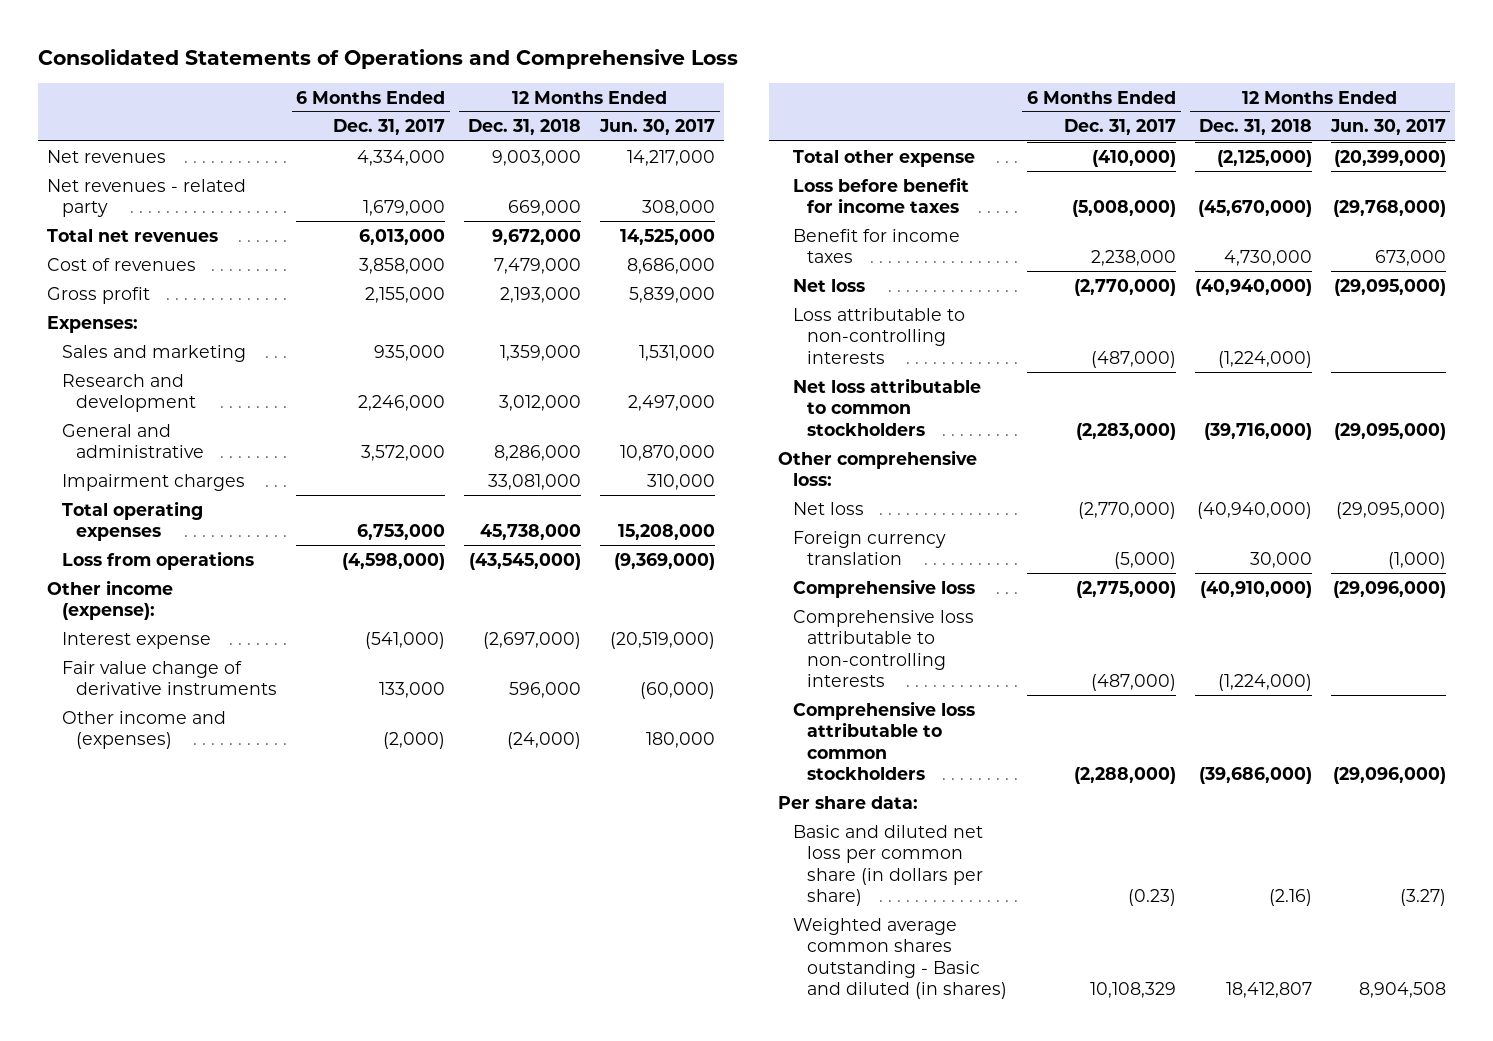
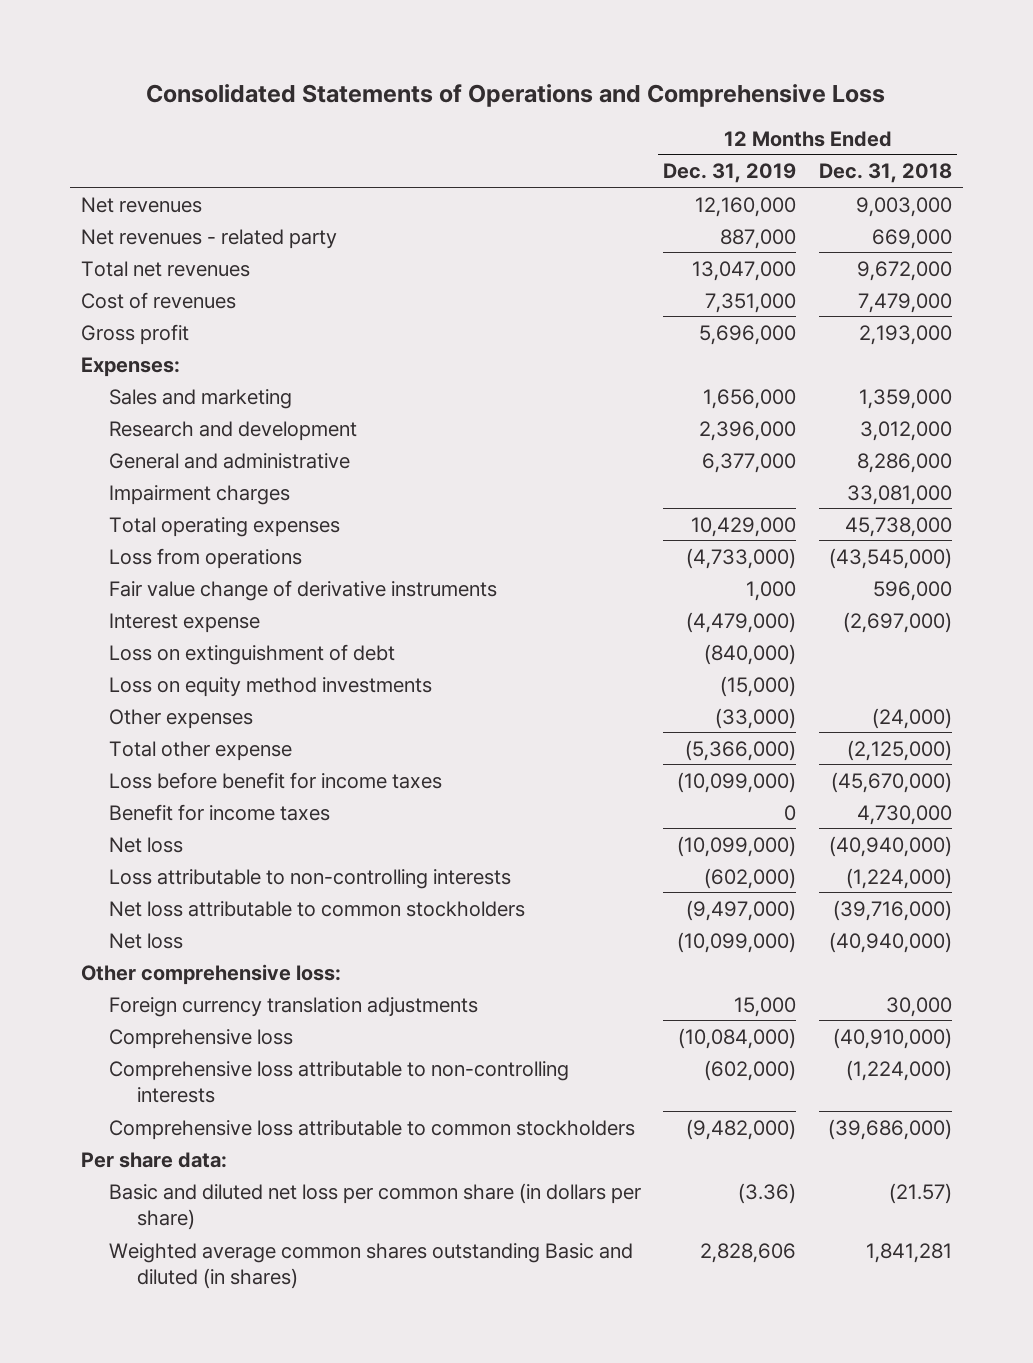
- | 6 Months Ended Dec. 31, 2017 | 12 Months Ended Dec. 31, 2018 | 12 Months Ended Jun. 30, 2017
+ | 12 Months Ended Dec. 31, 2019 | 12 Months Ended Dec. 31, 2018
- Other income (expense):
- Other income and (expenses) | (2,000) | (24,000) | 180,000
moved down: Interest expense | (4,479,000) | (2,697,000)
+ Loss on extinguishment of debt | (840,000) |
+ Loss on equity method investments | (15,000) |
+ Other expenses | (33,000) | (24,000)
- Foreign currency translation | (5,000) | 30,000 | (1,000)
moved down: Other comprehensive loss:
+ Foreign currency translation adjustments | 15,000 | 30,000
- Basic and diluted net loss per common share (in dollars per share) | (0.23) | (2.16) | (3.27)
- Weighted average common shares outstanding - Basic and diluted (in shares) | 10,108,329 | 18,412,807 | 8,904,508
+ Basic and diluted net loss per common share (in dollars per share) | (3.36) | (21.57)
+ Weighted average common shares outstanding Basic and diluted (in shares) | 2,828,606 | 1,841,281

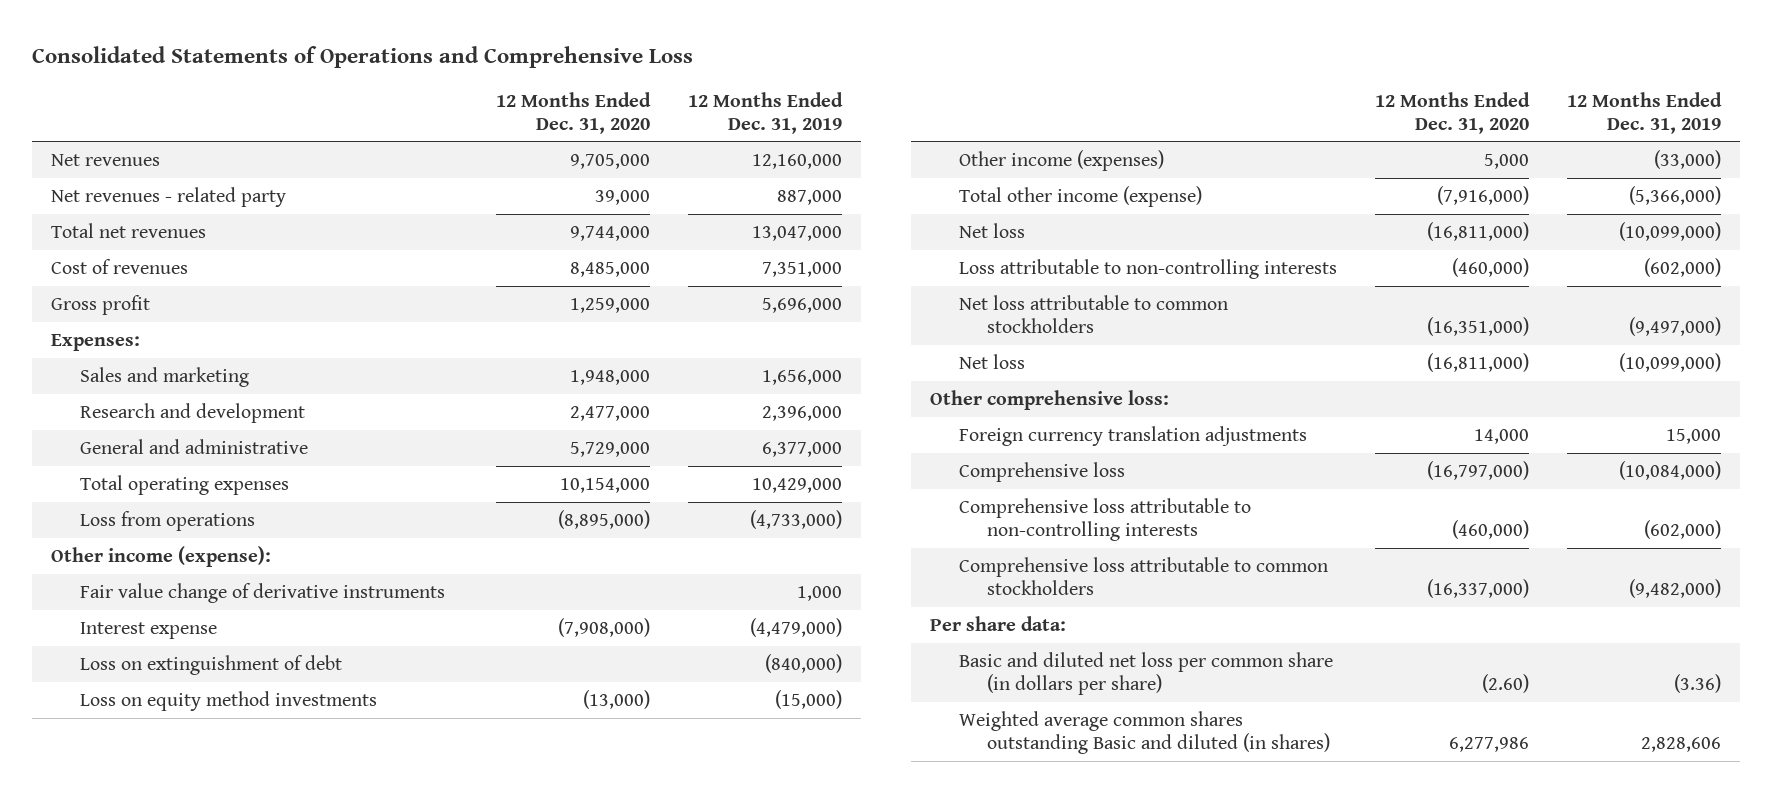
- | 12 Months Ended Dec. 31, 2019 | 12 Months Ended Dec. 31, 2018
+ | 12 Months Ended Dec. 31, 2020 | 12 Months Ended Dec. 31, 2019
- Impairment charges | | 33,081,000
+ Other income (expense):
- Other expenses | (33,000) | (24,000)
- Total other expense | (5,366,000) | (2,125,000)
- Loss before benefit for income taxes | (10,099,000) | (45,670,000)
- Benefit for income taxes | 0 | 4,730,000
+ Other income (expenses) | 5,000 | (33,000)
+ Total other income (expense) | (7,916,000) | (5,366,000)

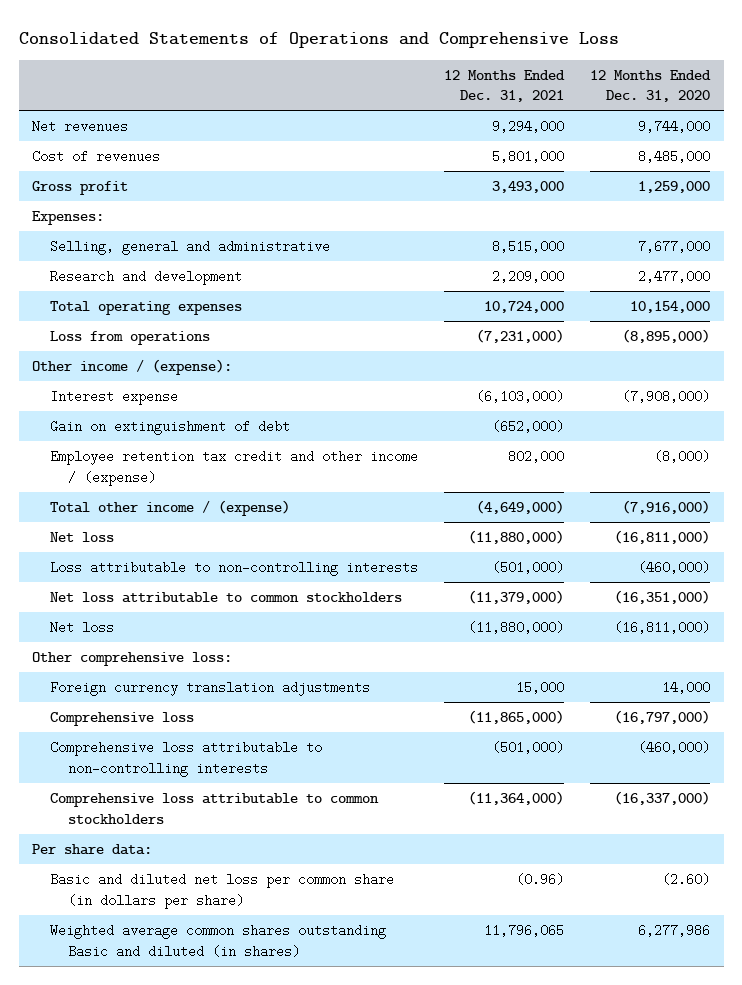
- | 12 Months Ended Dec. 31, 2020 | 12 Months Ended Dec. 31, 2019
+ | 12 Months Ended Dec. 31, 2021 | 12 Months Ended Dec. 31, 2020
- Net revenues | 9,705,000 | 12,160,000
- Net revenues - related party | 39,000 | 887,000
- Total net revenues | 9,744,000 | 13,047,000
+ Net revenues | 9,294,000 | 9,744,000
- Sales and marketing | 1,948,000 | 1,656,000
+ Selling, general and administrative | 8,515,000 | 7,677,000
- General and administrative | 5,729,000 | 6,377,000
- Other income (expense):
- Fair value change of derivative instruments | | 1,000
+ Other income / (expense):
- Loss on extinguishment of debt | | (840,000)
- Loss on equity method investments | (13,000) | (15,000)
- Other income (expenses) | 5,000 | (33,000)
- Total other income (expense) | (7,916,000) | (5,366,000)
+ Gain on extinguishment of debt | (652,000) |
+ Employee retention tax credit and other income / (expense) | 802,000 | (8,000)
+ Total other income / (expense) | (4,649,000) | (7,916,000)

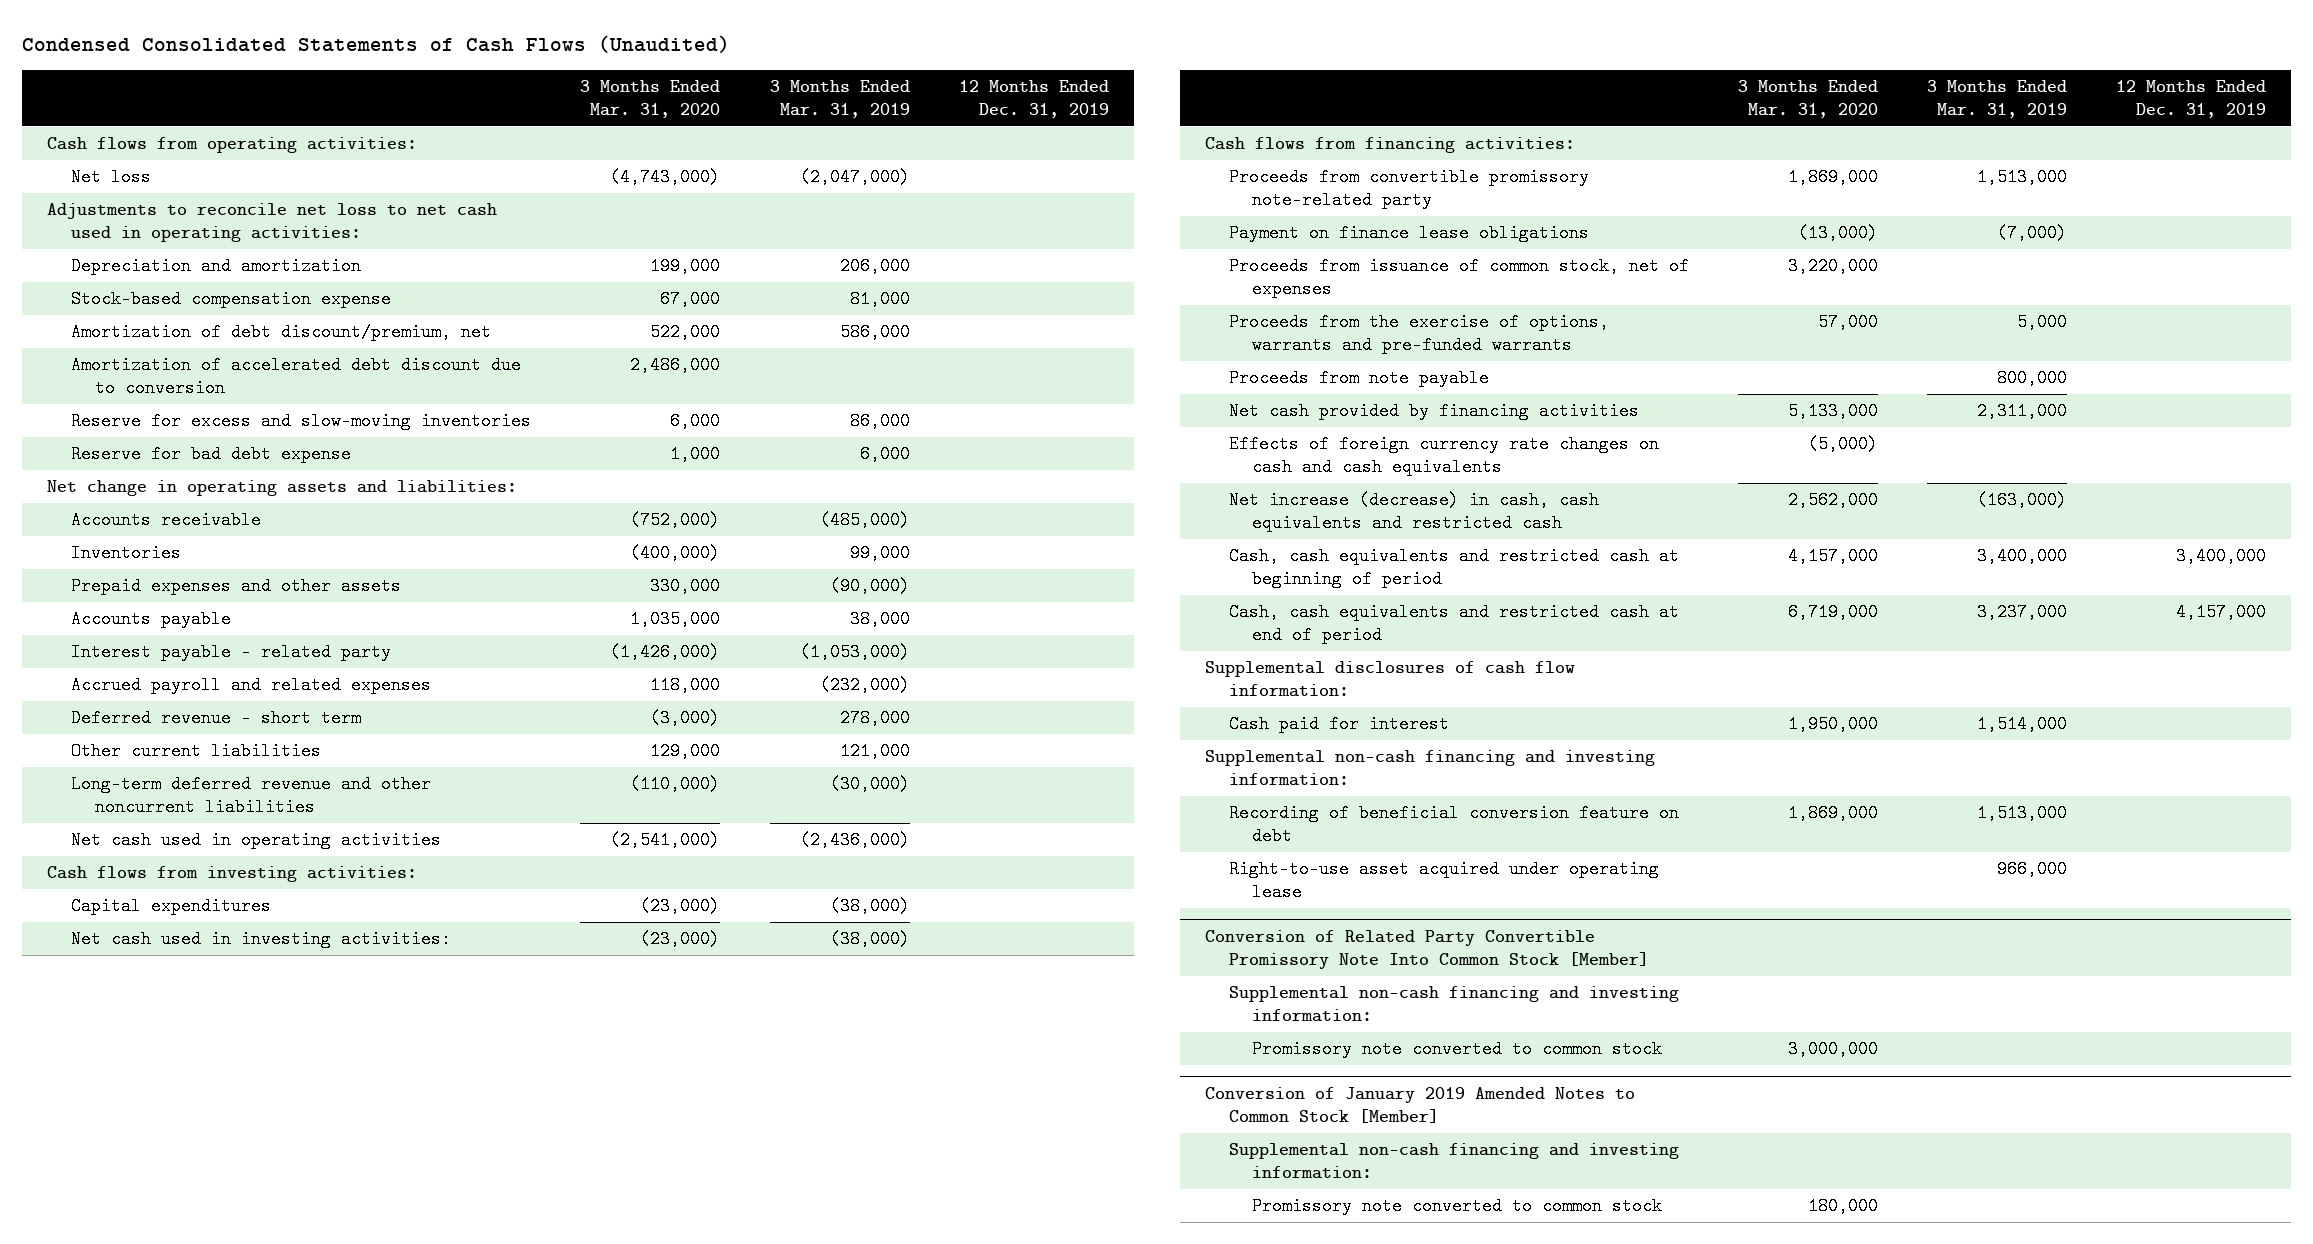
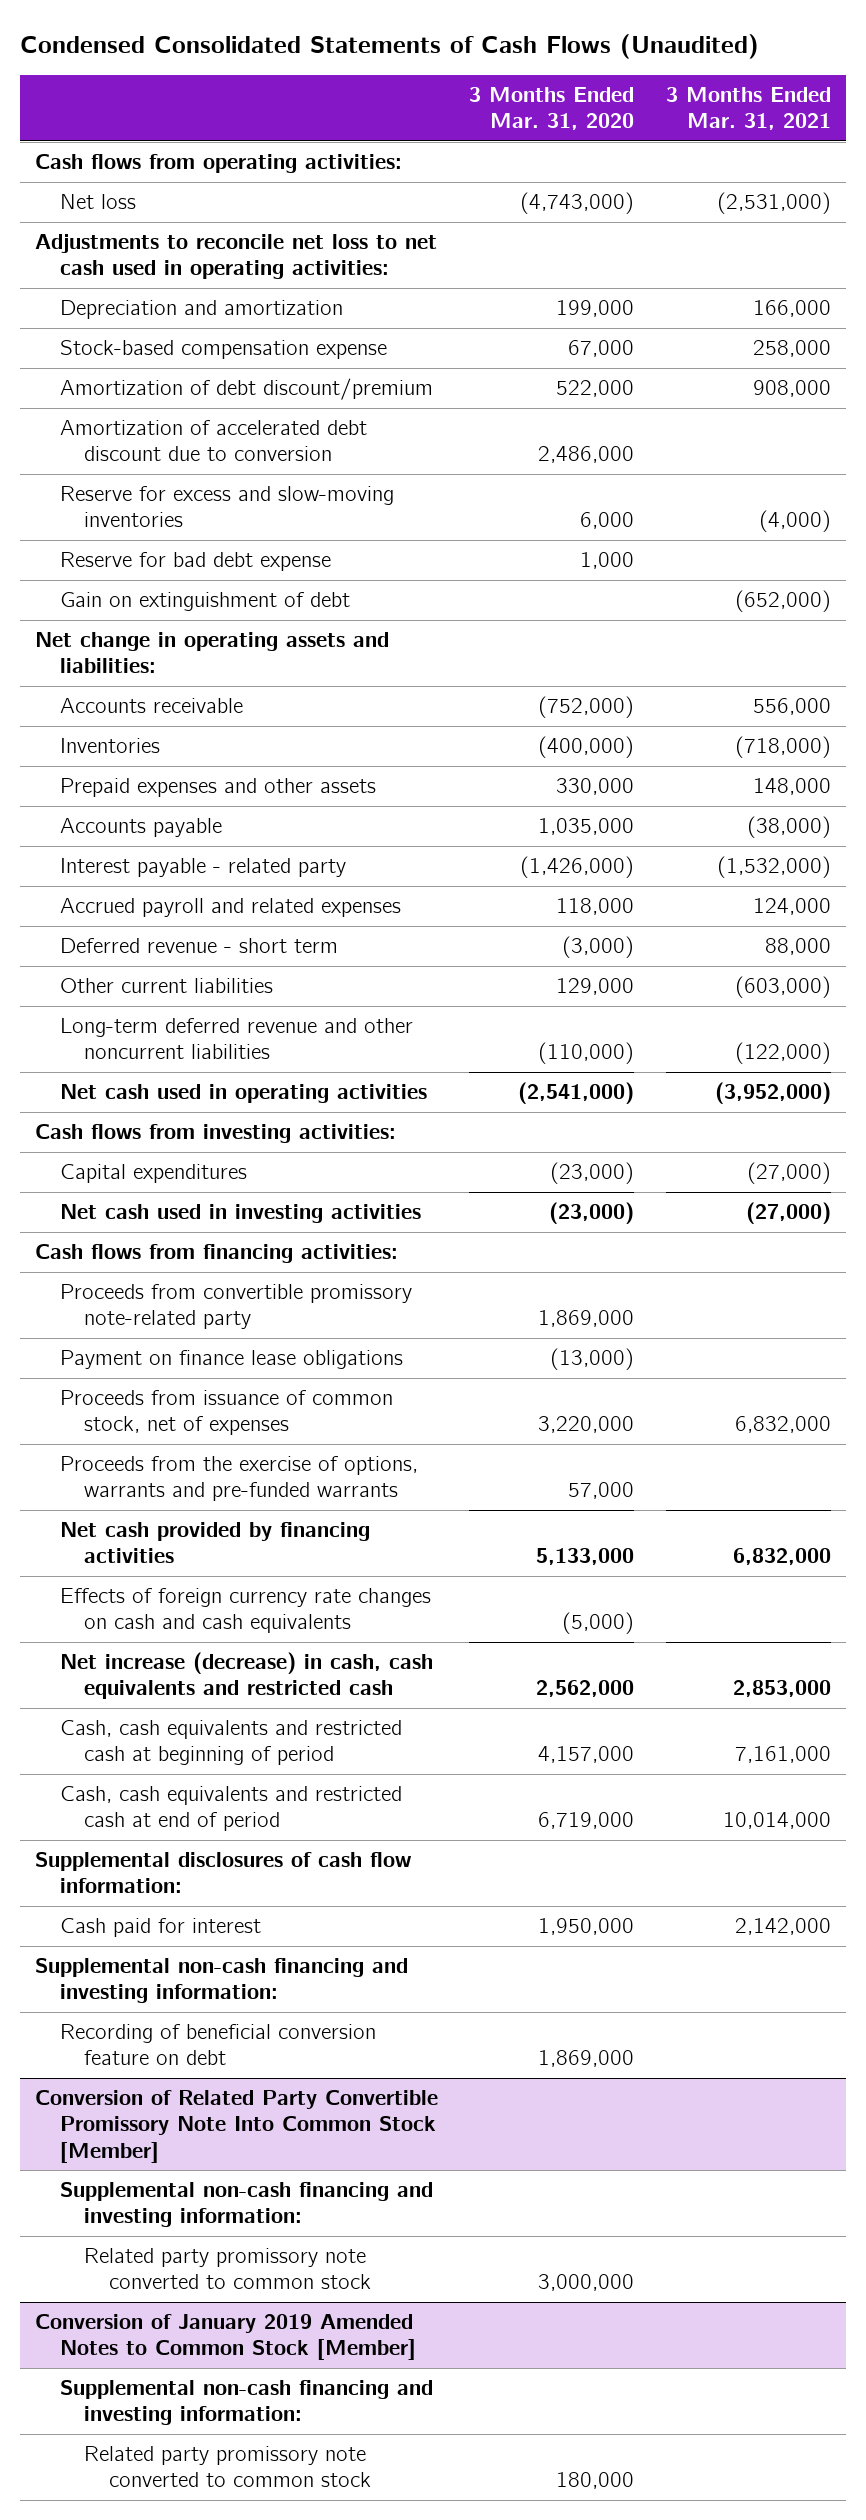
- | 3 Months Ended Mar. 31, 2020 | 3 Months Ended Mar. 31, 2019 | 12 Months Ended Dec. 31, 2019
+ | 3 Months Ended Mar. 31, 2020 | 3 Months Ended Mar. 31, 2021
- Amortization of debt discount/premium, net | 522,000 | 586,000 |
+ Amortization of debt discount/premium | 522,000 | 908,000
+ Gain on extinguishment of debt | | (652,000)
- Net cash used in investing activities: | (23,000) | (38,000) |
+ Net cash used in investing activities | (23,000) | (27,000)
- Proceeds from note payable | | 800,000 |
- Right-to-use asset acquired under operating lease | | 966,000 |
@ Conversion of Related Party Convertible Promissory Note Into Common Stock [Member]
- Promissory note converted to common stock | 3,000,000 | |
+ Related party promissory note converted to common stock | 3,000,000 |
@ Conversion of January 2019 Amended Notes to Common Stock [Member]
- Promissory note converted to common stock | 180,000 | |
+ Related party promissory note converted to common stock | 180,000 |

